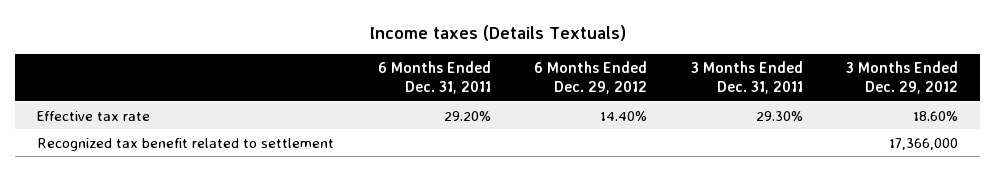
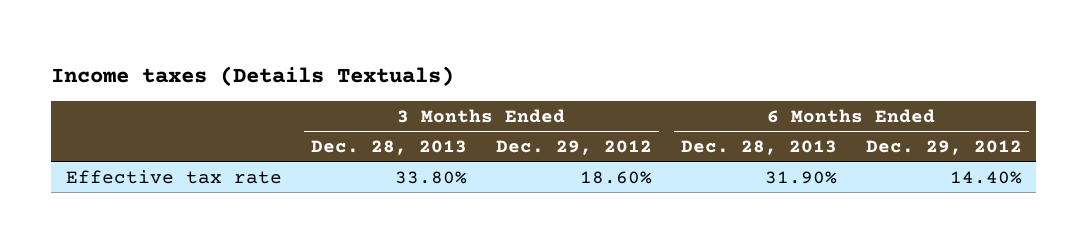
- | 6 Months Ended Dec. 31, 2011 | 6 Months Ended Dec. 29, 2012 | 3 Months Ended Dec. 31, 2011 | 3 Months Ended Dec. 29, 2012
+ | 3 Months Ended Dec. 28, 2013 | 3 Months Ended Dec. 29, 2012 | 6 Months Ended Dec. 28, 2013 | 6 Months Ended Dec. 29, 2012
- Recognized tax benefit related to settlement | | | | 17,366,000

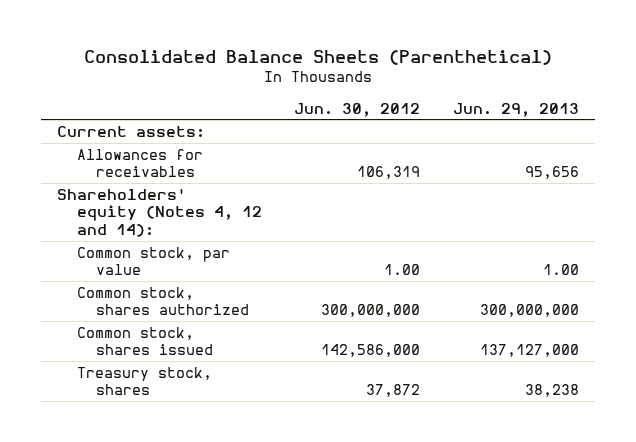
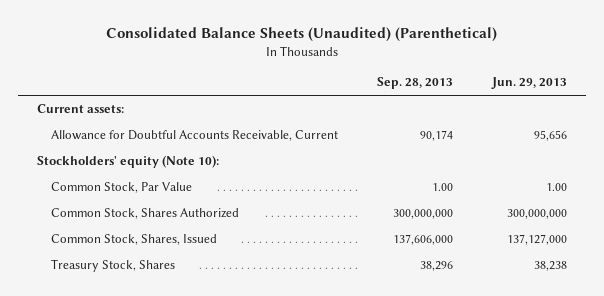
- Consolidated Balance Sheets (Parenthetical)
+ Consolidated Balance Sheets (Unaudited) (Parenthetical)
- | Jun. 30, 2012 | Jun. 29, 2013
+ | Sep. 28, 2013 | Jun. 29, 2013
- Allowances for receivables | 106,319 | 95,656
- Shareholders' equity (Notes 4, 12 and 14):
- Common stock, par value | 1.00 | 1.00
- Common stock, shares authorized | 300,000,000 | 300,000,000
- Common stock, shares issued | 142,586,000 | 137,127,000
- Treasury stock, shares | 37,872 | 38,238
+ Allowance for Doubtful Accounts Receivable, Current | 90,174 | 95,656
+ Stockholders' equity (Note 10):
+ Common Stock, Par Value | 1.00 | 1.00
+ Common Stock, Shares Authorized | 300,000,000 | 300,000,000
+ Common Stock, Shares, Issued | 137,606,000 | 137,127,000
+ Treasury Stock, Shares | 38,296 | 38,238

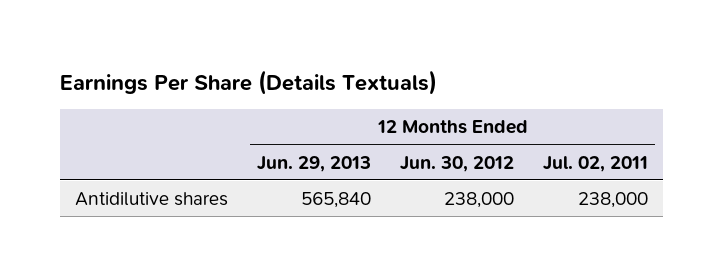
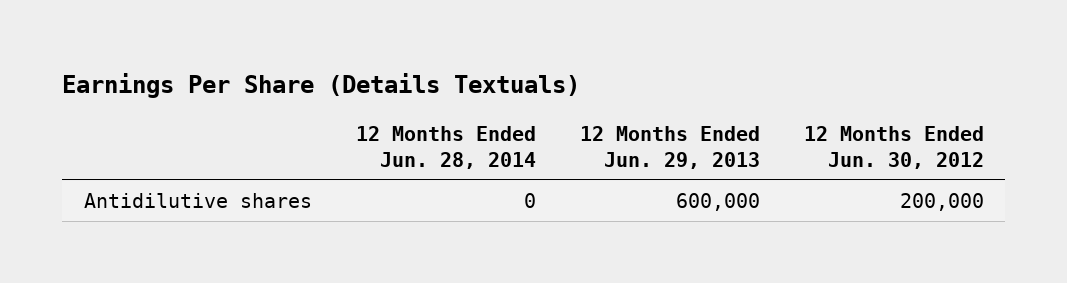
- | 12 Months Ended Jun. 29, 2013 | 12 Months Ended Jun. 30, 2012 | 12 Months Ended Jul. 02, 2011
+ | 12 Months Ended Jun. 28, 2014 | 12 Months Ended Jun. 29, 2013 | 12 Months Ended Jun. 30, 2012
- Antidilutive shares | 565,840 | 238,000 | 238,000
+ Antidilutive shares | 0 | 600,000 | 200,000

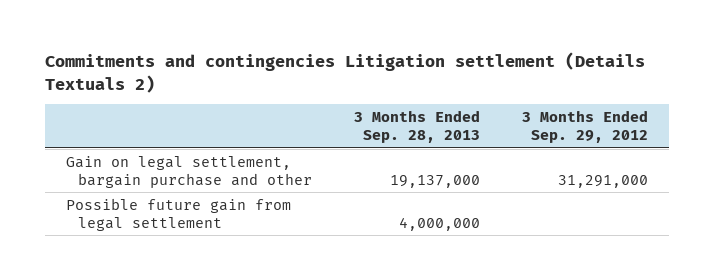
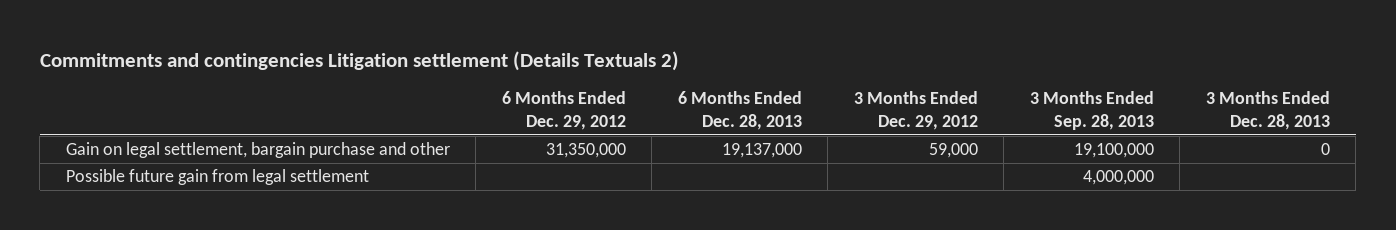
- | 3 Months Ended Sep. 28, 2013 | 3 Months Ended Sep. 29, 2012
+ | 6 Months Ended Dec. 29, 2012 | 6 Months Ended Dec. 28, 2013 | 3 Months Ended Dec. 29, 2012 | 3 Months Ended Sep. 28, 2013 | 3 Months Ended Dec. 28, 2013
- Gain on legal settlement, bargain purchase and other | 19,137,000 | 31,291,000
+ Gain on legal settlement, bargain purchase and other | 31,350,000 | 19,137,000 | 59,000 | 19,100,000 | 0

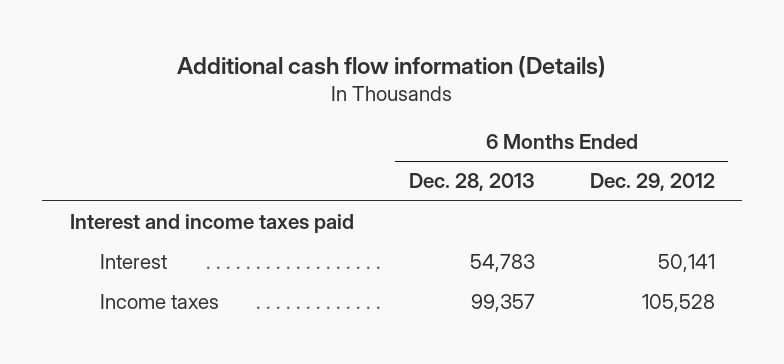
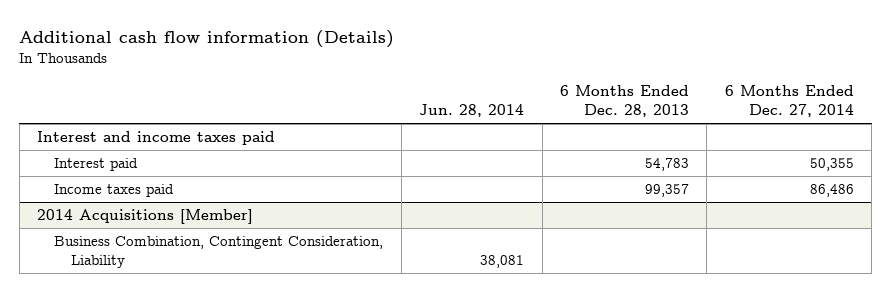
- | 6 Months Ended Dec. 28, 2013 | 6 Months Ended Dec. 29, 2012
+ | Jun. 28, 2014 | 6 Months Ended Dec. 28, 2013 | 6 Months Ended Dec. 27, 2014
- Interest | 54,783 | 50,141
- Income taxes | 99,357 | 105,528
+ Interest paid | | 54,783 | 50,355
+ Income taxes paid | | 99,357 | 86,486
+ 2014 Acquisitions [Member]
+ Business Combination, Contingent Consideration, Liability | 38,081 | |

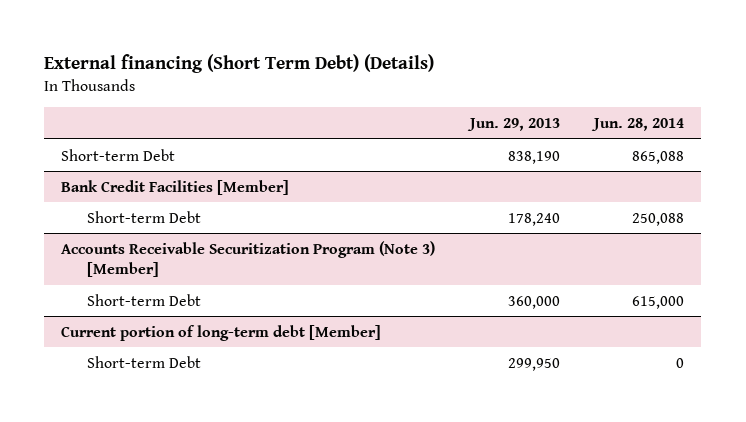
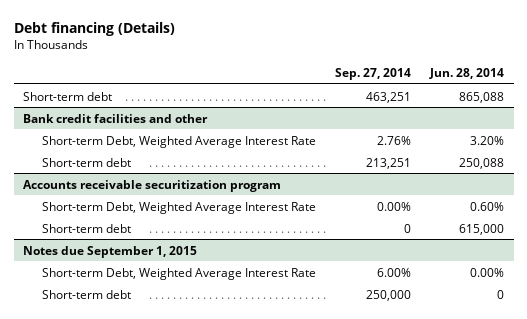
- External financing (Short Term Debt) (Details)
+ Debt financing (Details)
- | Jun. 29, 2013 | Jun. 28, 2014
+ | Sep. 27, 2014 | Jun. 28, 2014
- Short-term Debt | 838,190 | 865,088
- Bank Credit Facilities [Member]
- Short-term Debt | 178,240 | 250,088
- Accounts Receivable Securitization Program (Note 3) [Member]
- Short-term Debt | 360,000 | 615,000
- Current portion of long-term debt [Member]
- Short-term Debt | 299,950 | 0
+ Short-term debt | 463,251 | 865,088
+ Bank credit facilities and other
+ Short-term Debt, Weighted Average Interest Rate | 2.76% | 3.20%
+ Short-term debt | 213,251 | 250,088
+ Accounts receivable securitization program
+ Short-term Debt, Weighted Average Interest Rate | 0.00% | 0.60%
+ Short-term debt | 0 | 615,000
+ Notes due September 1, 2015
+ Short-term Debt, Weighted Average Interest Rate | 6.00% | 0.00%
+ Short-term debt | 250,000 | 0

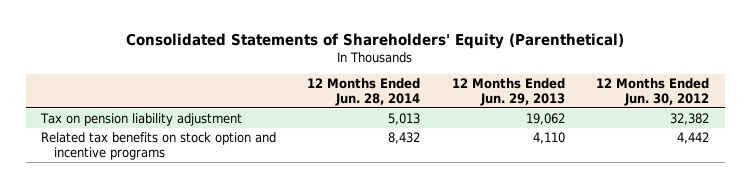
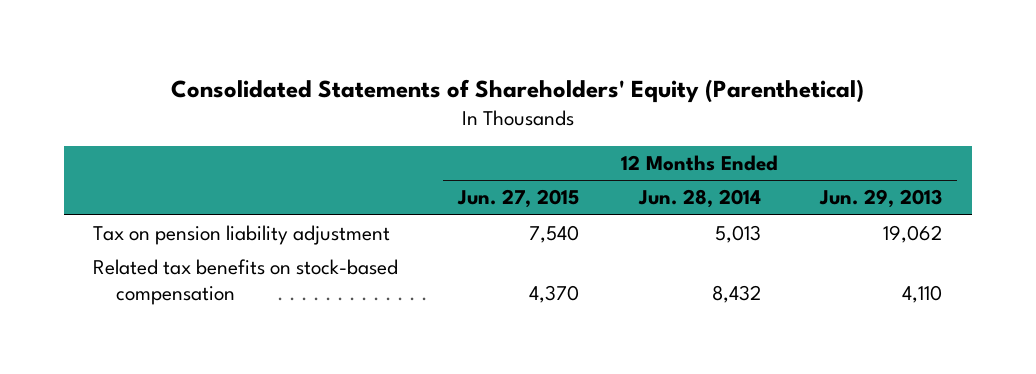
- | 12 Months Ended Jun. 28, 2014 | 12 Months Ended Jun. 29, 2013 | 12 Months Ended Jun. 30, 2012
+ | 12 Months Ended Jun. 27, 2015 | 12 Months Ended Jun. 28, 2014 | 12 Months Ended Jun. 29, 2013
- Related tax benefits on stock option and incentive programs | 8,432 | 4,110 | 4,442
+ Related tax benefits on stock-based compensation | 4,370 | 8,432 | 4,110

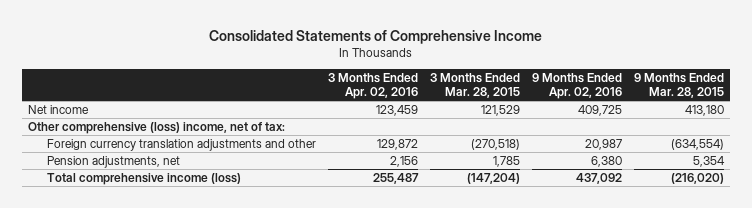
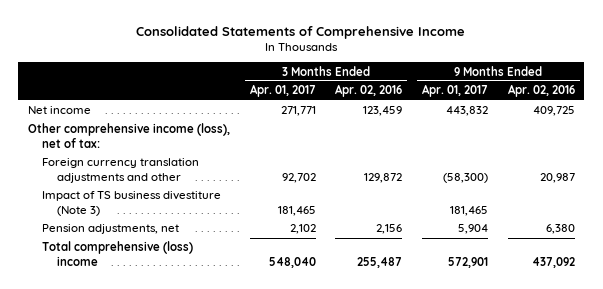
- | 3 Months Ended Apr. 02, 2016 | 3 Months Ended Mar. 28, 2015 | 9 Months Ended Apr. 02, 2016 | 9 Months Ended Mar. 28, 2015
+ | 3 Months Ended Apr. 01, 2017 | 3 Months Ended Apr. 02, 2016 | 9 Months Ended Apr. 01, 2017 | 9 Months Ended Apr. 02, 2016
- Other comprehensive (loss) income, net of tax:
+ Other comprehensive income (loss), net of tax:
+ Impact of TS business divestiture (Note 3) | 181,465 | | 181,465 |
- Total comprehensive income (loss) | 255,487 | (147,204) | 437,092 | (216,020)
+ Total comprehensive (loss) income | 548,040 | 255,487 | 572,901 | 437,092

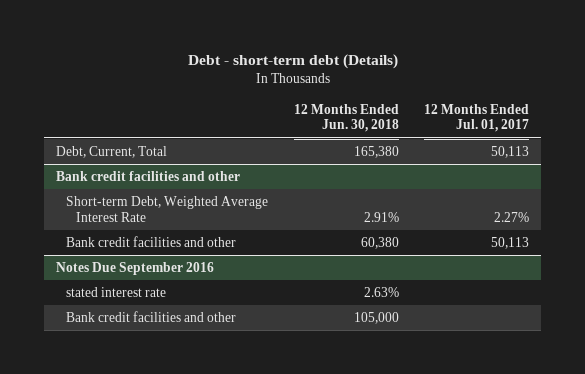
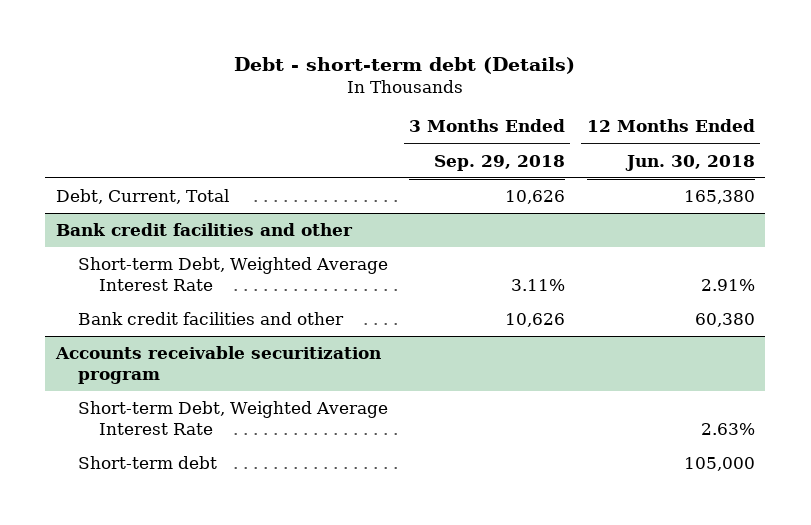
- | 12 Months Ended Jun. 30, 2018 | 12 Months Ended Jul. 01, 2017
+ | 3 Months Ended Sep. 29, 2018 | 12 Months Ended Jun. 30, 2018
- Notes Due September 2016
- stated interest rate | 2.63% |
- Bank credit facilities and other | 105,000 |
+ Accounts receivable securitization program
+ Short-term Debt, Weighted Average Interest Rate | | 2.63%
+ Short-term debt | | 105,000

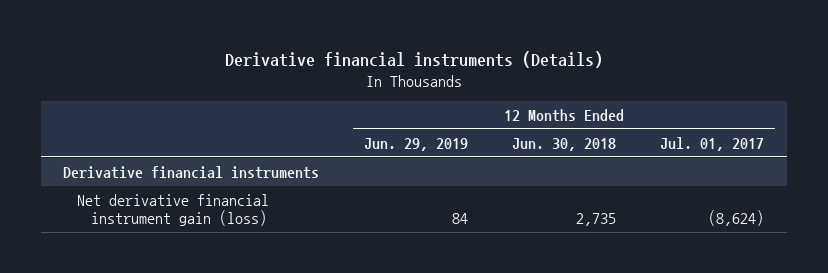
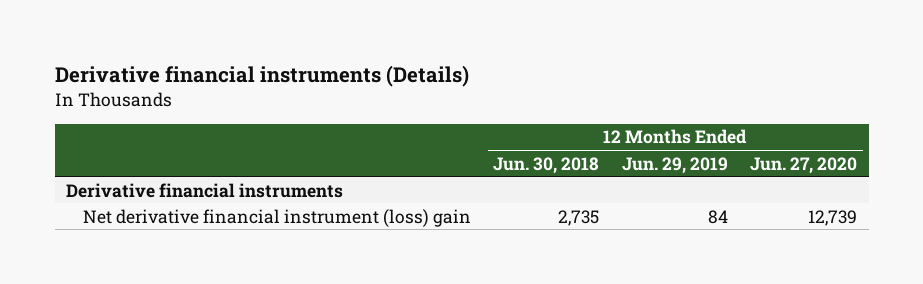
- | 12 Months Ended Jun. 29, 2019 | 12 Months Ended Jun. 30, 2018 | 12 Months Ended Jul. 01, 2017
+ | 12 Months Ended Jun. 30, 2018 | 12 Months Ended Jun. 29, 2019 | 12 Months Ended Jun. 27, 2020
- Net derivative financial instrument gain (loss) | 84 | 2,735 | (8,624)
+ Net derivative financial instrument (loss) gain | 2,735 | 84 | 12,739

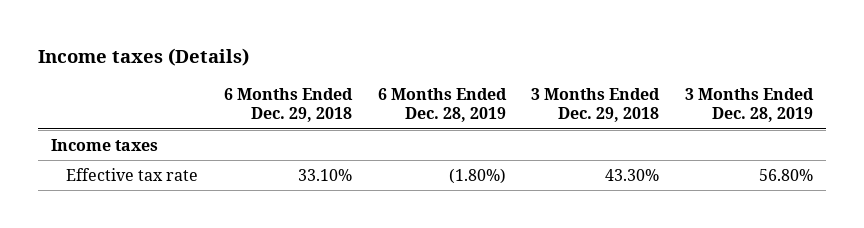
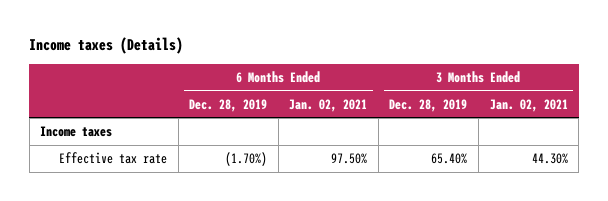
- | 6 Months Ended Dec. 29, 2018 | 6 Months Ended Dec. 28, 2019 | 3 Months Ended Dec. 29, 2018 | 3 Months Ended Dec. 28, 2019
+ | 6 Months Ended Dec. 28, 2019 | 6 Months Ended Jan. 02, 2021 | 3 Months Ended Dec. 28, 2019 | 3 Months Ended Jan. 02, 2021
- Effective tax rate | 33.10% | (1.80%) | 43.30% | 56.80%
+ Effective tax rate | (1.70%) | 97.50% | 65.40% | 44.30%

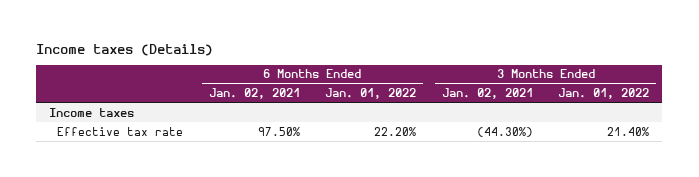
- | 6 Months Ended Dec. 28, 2019 | 6 Months Ended Jan. 02, 2021 | 3 Months Ended Dec. 28, 2019 | 3 Months Ended Jan. 02, 2021
+ | 6 Months Ended Jan. 02, 2021 | 6 Months Ended Jan. 01, 2022 | 3 Months Ended Jan. 02, 2021 | 3 Months Ended Jan. 01, 2022
- Effective tax rate | (1.70%) | 97.50% | 65.40% | 44.30%
+ Effective tax rate | 97.50% | 22.20% | (44.30%) | 21.40%

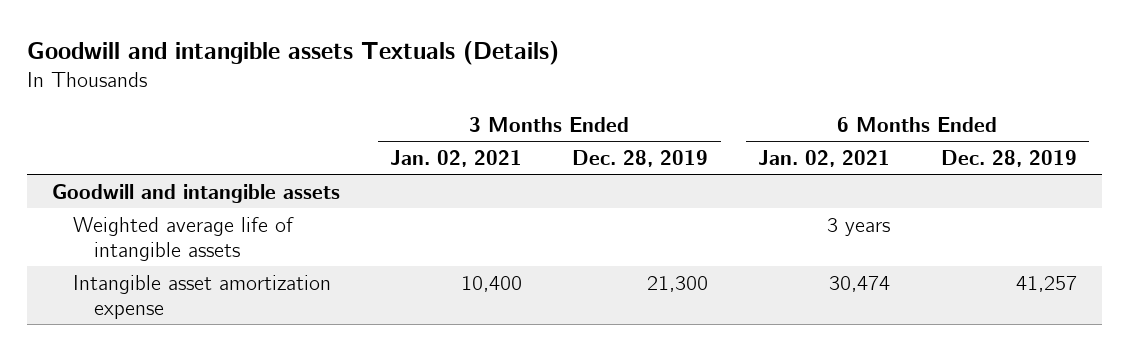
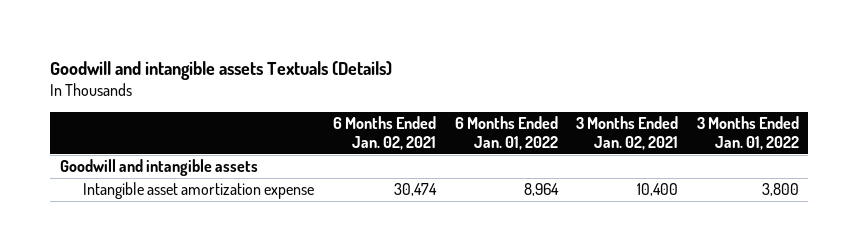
- | 3 Months Ended Jan. 02, 2021 | 3 Months Ended Dec. 28, 2019 | 6 Months Ended Jan. 02, 2021 | 6 Months Ended Dec. 28, 2019
+ | 6 Months Ended Jan. 02, 2021 | 6 Months Ended Jan. 01, 2022 | 3 Months Ended Jan. 02, 2021 | 3 Months Ended Jan. 01, 2022
- Weighted average life of intangible assets | | | 3 years |

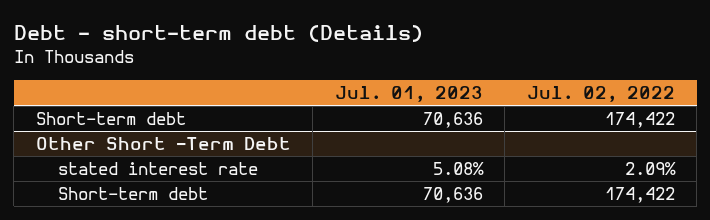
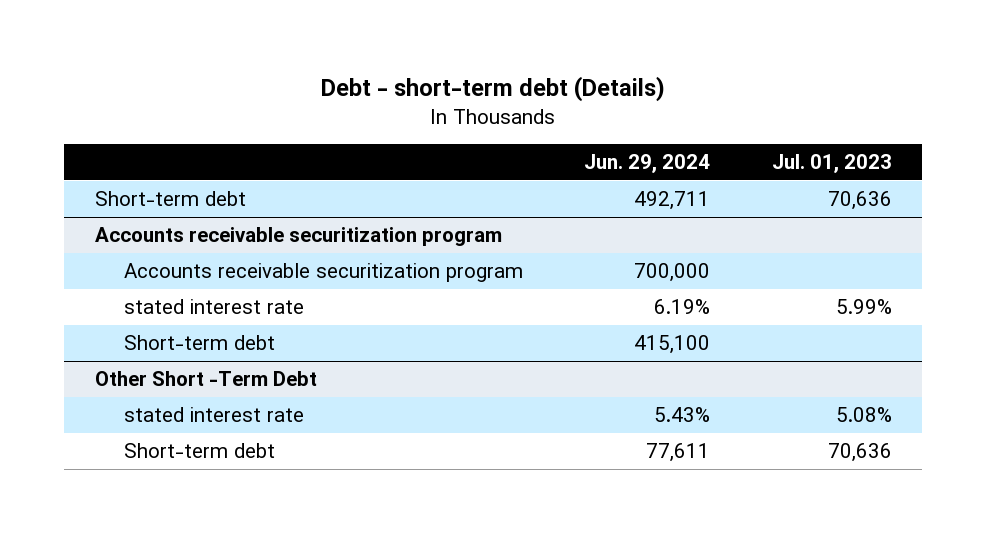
- | Jul. 01, 2023 | Jul. 02, 2022
+ | Jun. 29, 2024 | Jul. 01, 2023
+ Accounts receivable securitization program
+ Accounts receivable securitization program | 700,000 |
+ stated interest rate | 6.19% | 5.99%
+ Short-term debt | 415,100 |

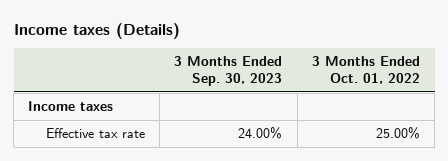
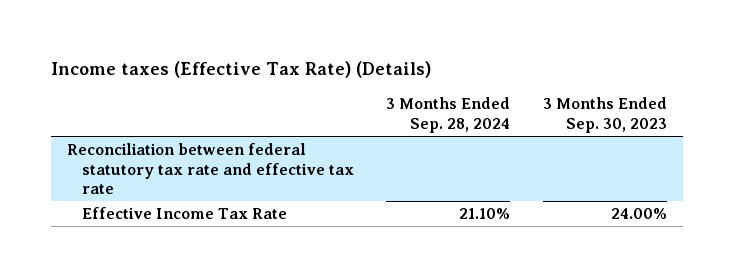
- Income taxes (Details)
+ Income taxes (Effective Tax Rate) (Details)
- | 3 Months Ended Sep. 30, 2023 | 3 Months Ended Oct. 01, 2022
+ | 3 Months Ended Sep. 28, 2024 | 3 Months Ended Sep. 30, 2023
- Income taxes
- Effective tax rate | 24.00% | 25.00%
+ Reconciliation between federal statutory tax rate and effective tax rate
+ Effective Income Tax Rate | 21.10% | 24.00%

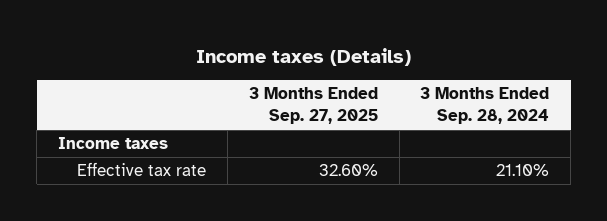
- Income taxes (Effective Tax Rate) (Details)
+ Income taxes (Details)
- | 3 Months Ended Sep. 28, 2024 | 3 Months Ended Sep. 30, 2023
+ | 3 Months Ended Sep. 27, 2025 | 3 Months Ended Sep. 28, 2024
- Reconciliation between federal statutory tax rate and effective tax rate
- Effective Income Tax Rate | 21.10% | 24.00%
+ Income taxes
+ Effective tax rate | 32.60% | 21.10%

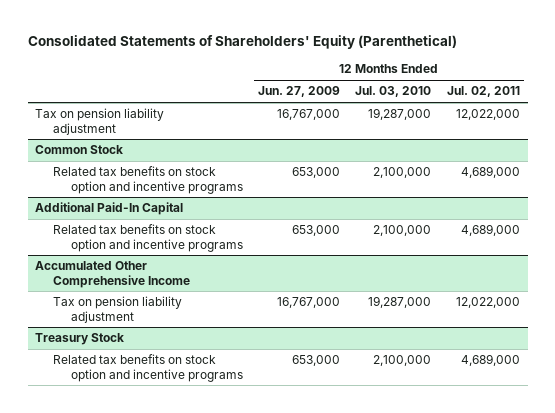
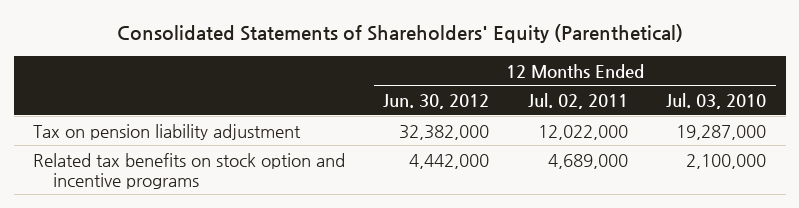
- | 12 Months Ended Jun. 27, 2009 | 12 Months Ended Jul. 03, 2010 | 12 Months Ended Jul. 02, 2011
+ | 12 Months Ended Jun. 30, 2012 | 12 Months Ended Jul. 02, 2011 | 12 Months Ended Jul. 03, 2010
- Common Stock
- Additional Paid-In Capital
- Related tax benefits on stock option and incentive programs | 653,000 | 2,100,000 | 4,689,000
- Accumulated Other Comprehensive Income
- Tax on pension liability adjustment | 16,767,000 | 19,287,000 | 12,022,000
- Treasury Stock
- Related tax benefits on stock option and incentive programs | 653,000 | 2,100,000 | 4,689,000

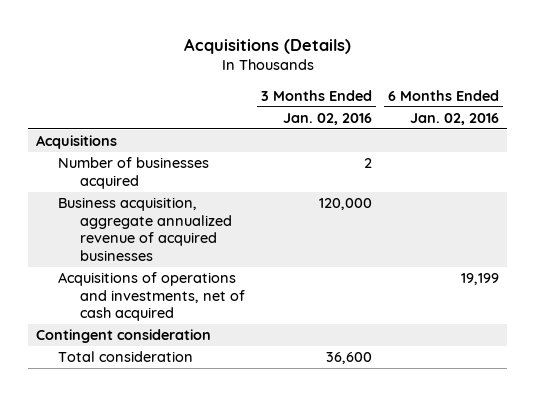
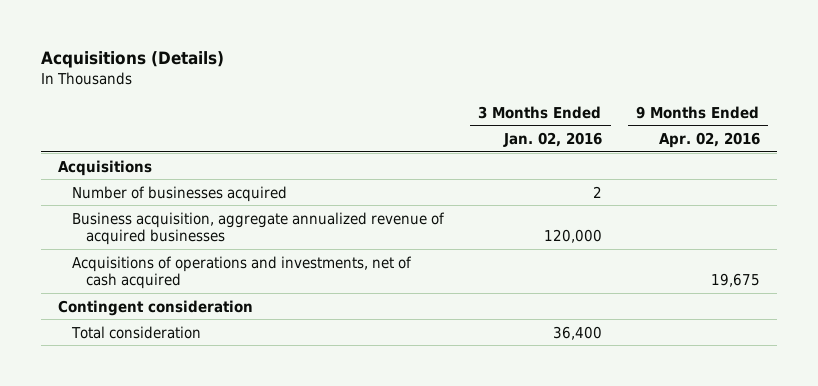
- | 3 Months Ended Jan. 02, 2016 | 6 Months Ended Jan. 02, 2016
+ | 3 Months Ended Jan. 02, 2016 | 9 Months Ended Apr. 02, 2016
- Total consideration | 36,600 |
+ Total consideration | 36,400 |

